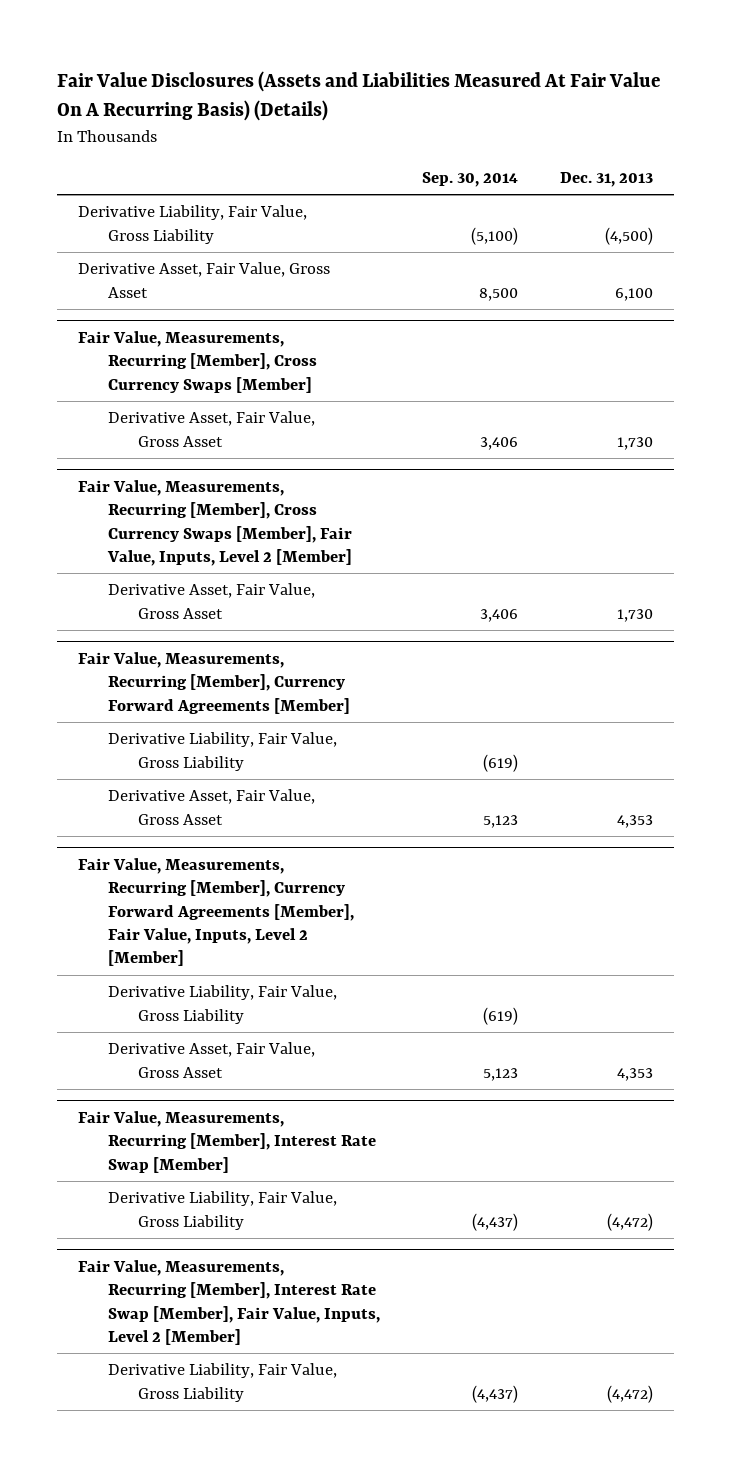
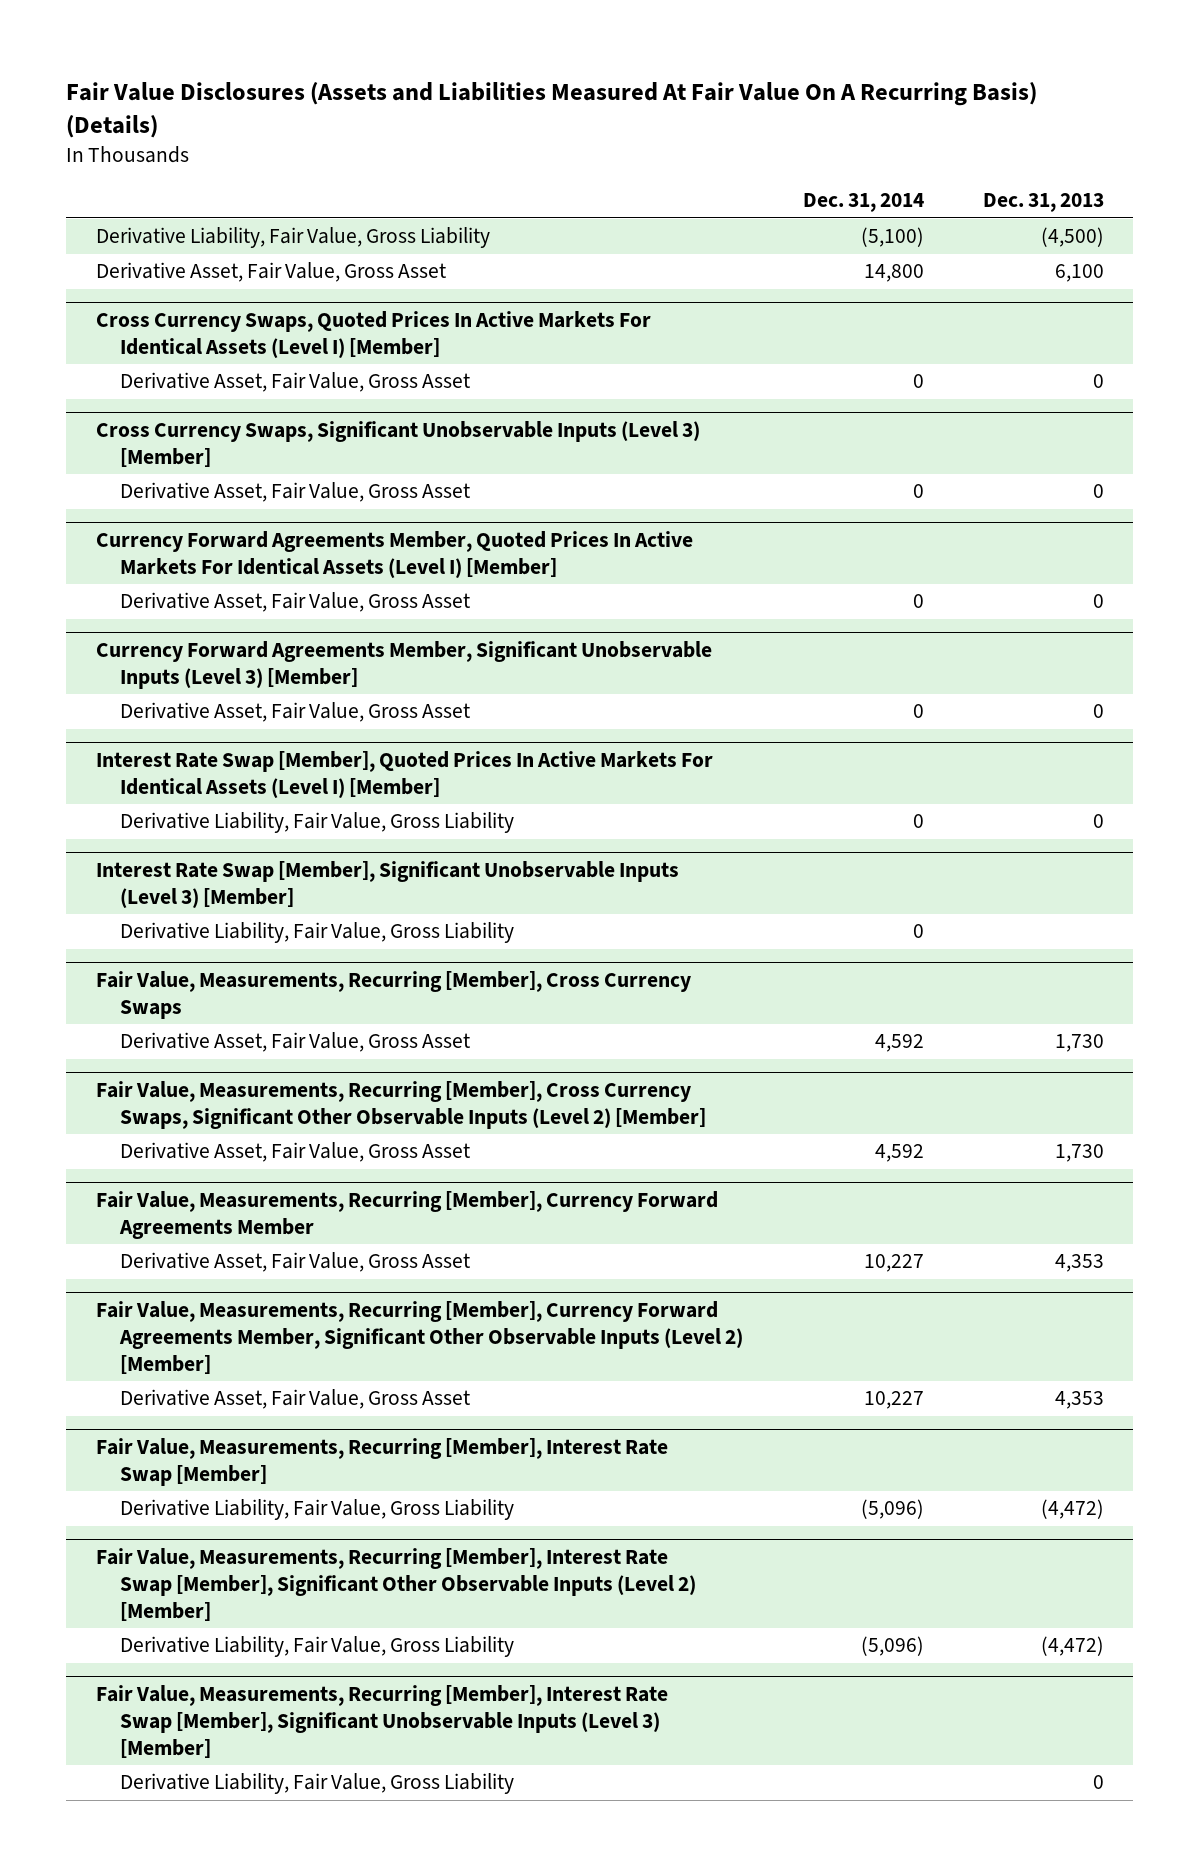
- | Sep. 30, 2014 | Dec. 31, 2013
+ | Dec. 31, 2014 | Dec. 31, 2013
- Fair Value, Measurements, Recurring [Member], Cross Currency Swaps [Member]
+ Cross Currency Swaps, Quoted Prices In Active Markets For Identical Assets (Level I) [Member]
+ Derivative Asset, Fair Value, Gross Asset | 0 | 0
+ Cross Currency Swaps, Significant Unobservable Inputs (Level 3) [Member]
+ Derivative Asset, Fair Value, Gross Asset | 0 | 0
+ Currency Forward Agreements Member, Quoted Prices In Active Markets For Identical Assets (Level I) [Member]
+ Derivative Asset, Fair Value, Gross Asset | 0 | 0
+ Currency Forward Agreements Member, Significant Unobservable Inputs (Level 3) [Member]
+ Derivative Asset, Fair Value, Gross Asset | 0 | 0
+ Interest Rate Swap [Member], Quoted Prices In Active Markets For Identical Assets (Level I) [Member]
+ Derivative Liability, Fair Value, Gross Liability | 0 | 0
+ Interest Rate Swap [Member], Significant Unobservable Inputs (Level 3) [Member]
+ Derivative Liability, Fair Value, Gross Liability | 0 |
+ Fair Value, Measurements, Recurring [Member], Cross Currency Swaps
- Fair Value, Measurements, Recurring [Member], Cross Currency Swaps [Member], Fair Value, Inputs, Level 2 [Member]
+ Fair Value, Measurements, Recurring [Member], Cross Currency Swaps, Significant Other Observable Inputs (Level 2) [Member]
- Fair Value, Measurements, Recurring [Member], Currency Forward Agreements [Member]
- Derivative Liability, Fair Value, Gross Liability | (619) |
+ Fair Value, Measurements, Recurring [Member], Currency Forward Agreements Member
- Fair Value, Measurements, Recurring [Member], Currency Forward Agreements [Member], Fair Value, Inputs, Level 2 [Member]
- Derivative Liability, Fair Value, Gross Liability | (619) |
+ Fair Value, Measurements, Recurring [Member], Currency Forward Agreements Member, Significant Other Observable Inputs (Level 2) [Member]
- Fair Value, Measurements, Recurring [Member], Interest Rate Swap [Member], Fair Value, Inputs, Level 2 [Member]
+ Fair Value, Measurements, Recurring [Member], Interest Rate Swap [Member], Significant Other Observable Inputs (Level 2) [Member]
+ Fair Value, Measurements, Recurring [Member], Interest Rate Swap [Member], Significant Unobservable Inputs (Level 3) [Member]
+ Derivative Liability, Fair Value, Gross Liability | | 0

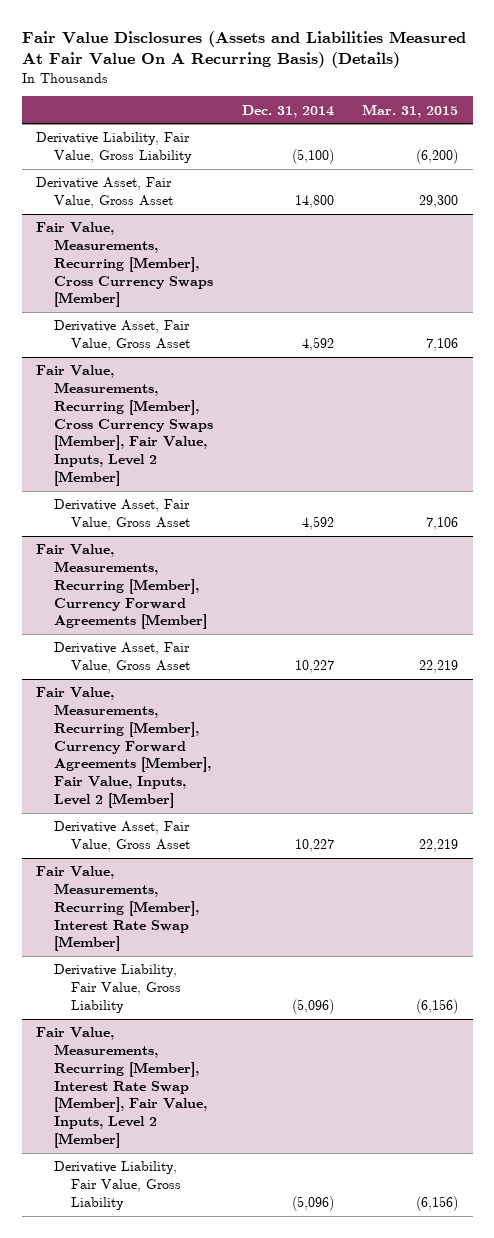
- | Dec. 31, 2014 | Dec. 31, 2013
+ | Dec. 31, 2014 | Mar. 31, 2015
- Cross Currency Swaps, Quoted Prices In Active Markets For Identical Assets (Level I) [Member]
- Derivative Asset, Fair Value, Gross Asset | 0 | 0
- Cross Currency Swaps, Significant Unobservable Inputs (Level 3) [Member]
- Derivative Asset, Fair Value, Gross Asset | 0 | 0
- Currency Forward Agreements Member, Quoted Prices In Active Markets For Identical Assets (Level I) [Member]
- Derivative Asset, Fair Value, Gross Asset | 0 | 0
- Currency Forward Agreements Member, Significant Unobservable Inputs (Level 3) [Member]
- Derivative Asset, Fair Value, Gross Asset | 0 | 0
- Interest Rate Swap [Member], Quoted Prices In Active Markets For Identical Assets (Level I) [Member]
- Derivative Liability, Fair Value, Gross Liability | 0 | 0
- Interest Rate Swap [Member], Significant Unobservable Inputs (Level 3) [Member]
- Derivative Liability, Fair Value, Gross Liability | 0 |
- Fair Value, Measurements, Recurring [Member], Cross Currency Swaps
+ Fair Value, Measurements, Recurring [Member], Cross Currency Swaps [Member]
- Fair Value, Measurements, Recurring [Member], Cross Currency Swaps, Significant Other Observable Inputs (Level 2) [Member]
+ Fair Value, Measurements, Recurring [Member], Cross Currency Swaps [Member], Fair Value, Inputs, Level 2 [Member]
- Fair Value, Measurements, Recurring [Member], Currency Forward Agreements Member
+ Fair Value, Measurements, Recurring [Member], Currency Forward Agreements [Member]
- Fair Value, Measurements, Recurring [Member], Currency Forward Agreements Member, Significant Other Observable Inputs (Level 2) [Member]
+ Fair Value, Measurements, Recurring [Member], Currency Forward Agreements [Member], Fair Value, Inputs, Level 2 [Member]
- Fair Value, Measurements, Recurring [Member], Interest Rate Swap [Member], Significant Other Observable Inputs (Level 2) [Member]
+ Fair Value, Measurements, Recurring [Member], Interest Rate Swap [Member], Fair Value, Inputs, Level 2 [Member]
- Fair Value, Measurements, Recurring [Member], Interest Rate Swap [Member], Significant Unobservable Inputs (Level 3) [Member]
- Derivative Liability, Fair Value, Gross Liability | | 0

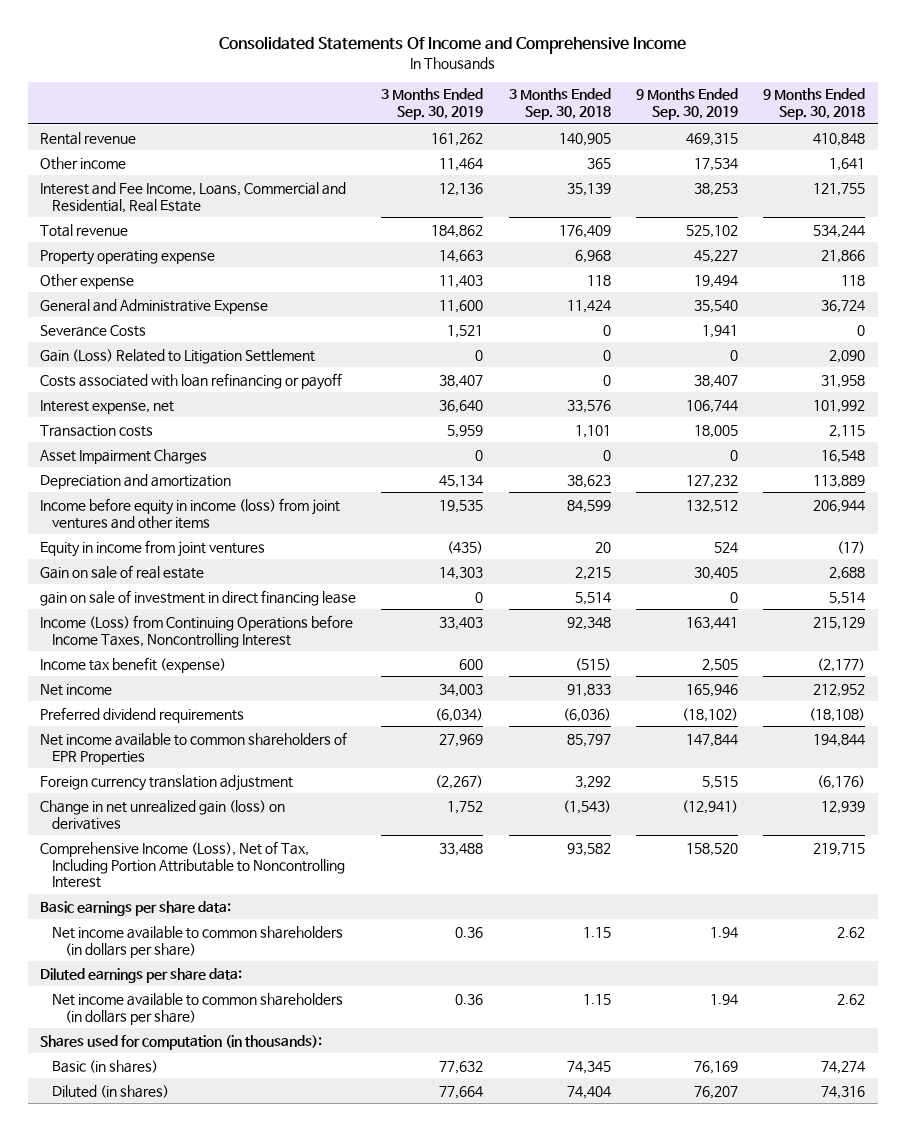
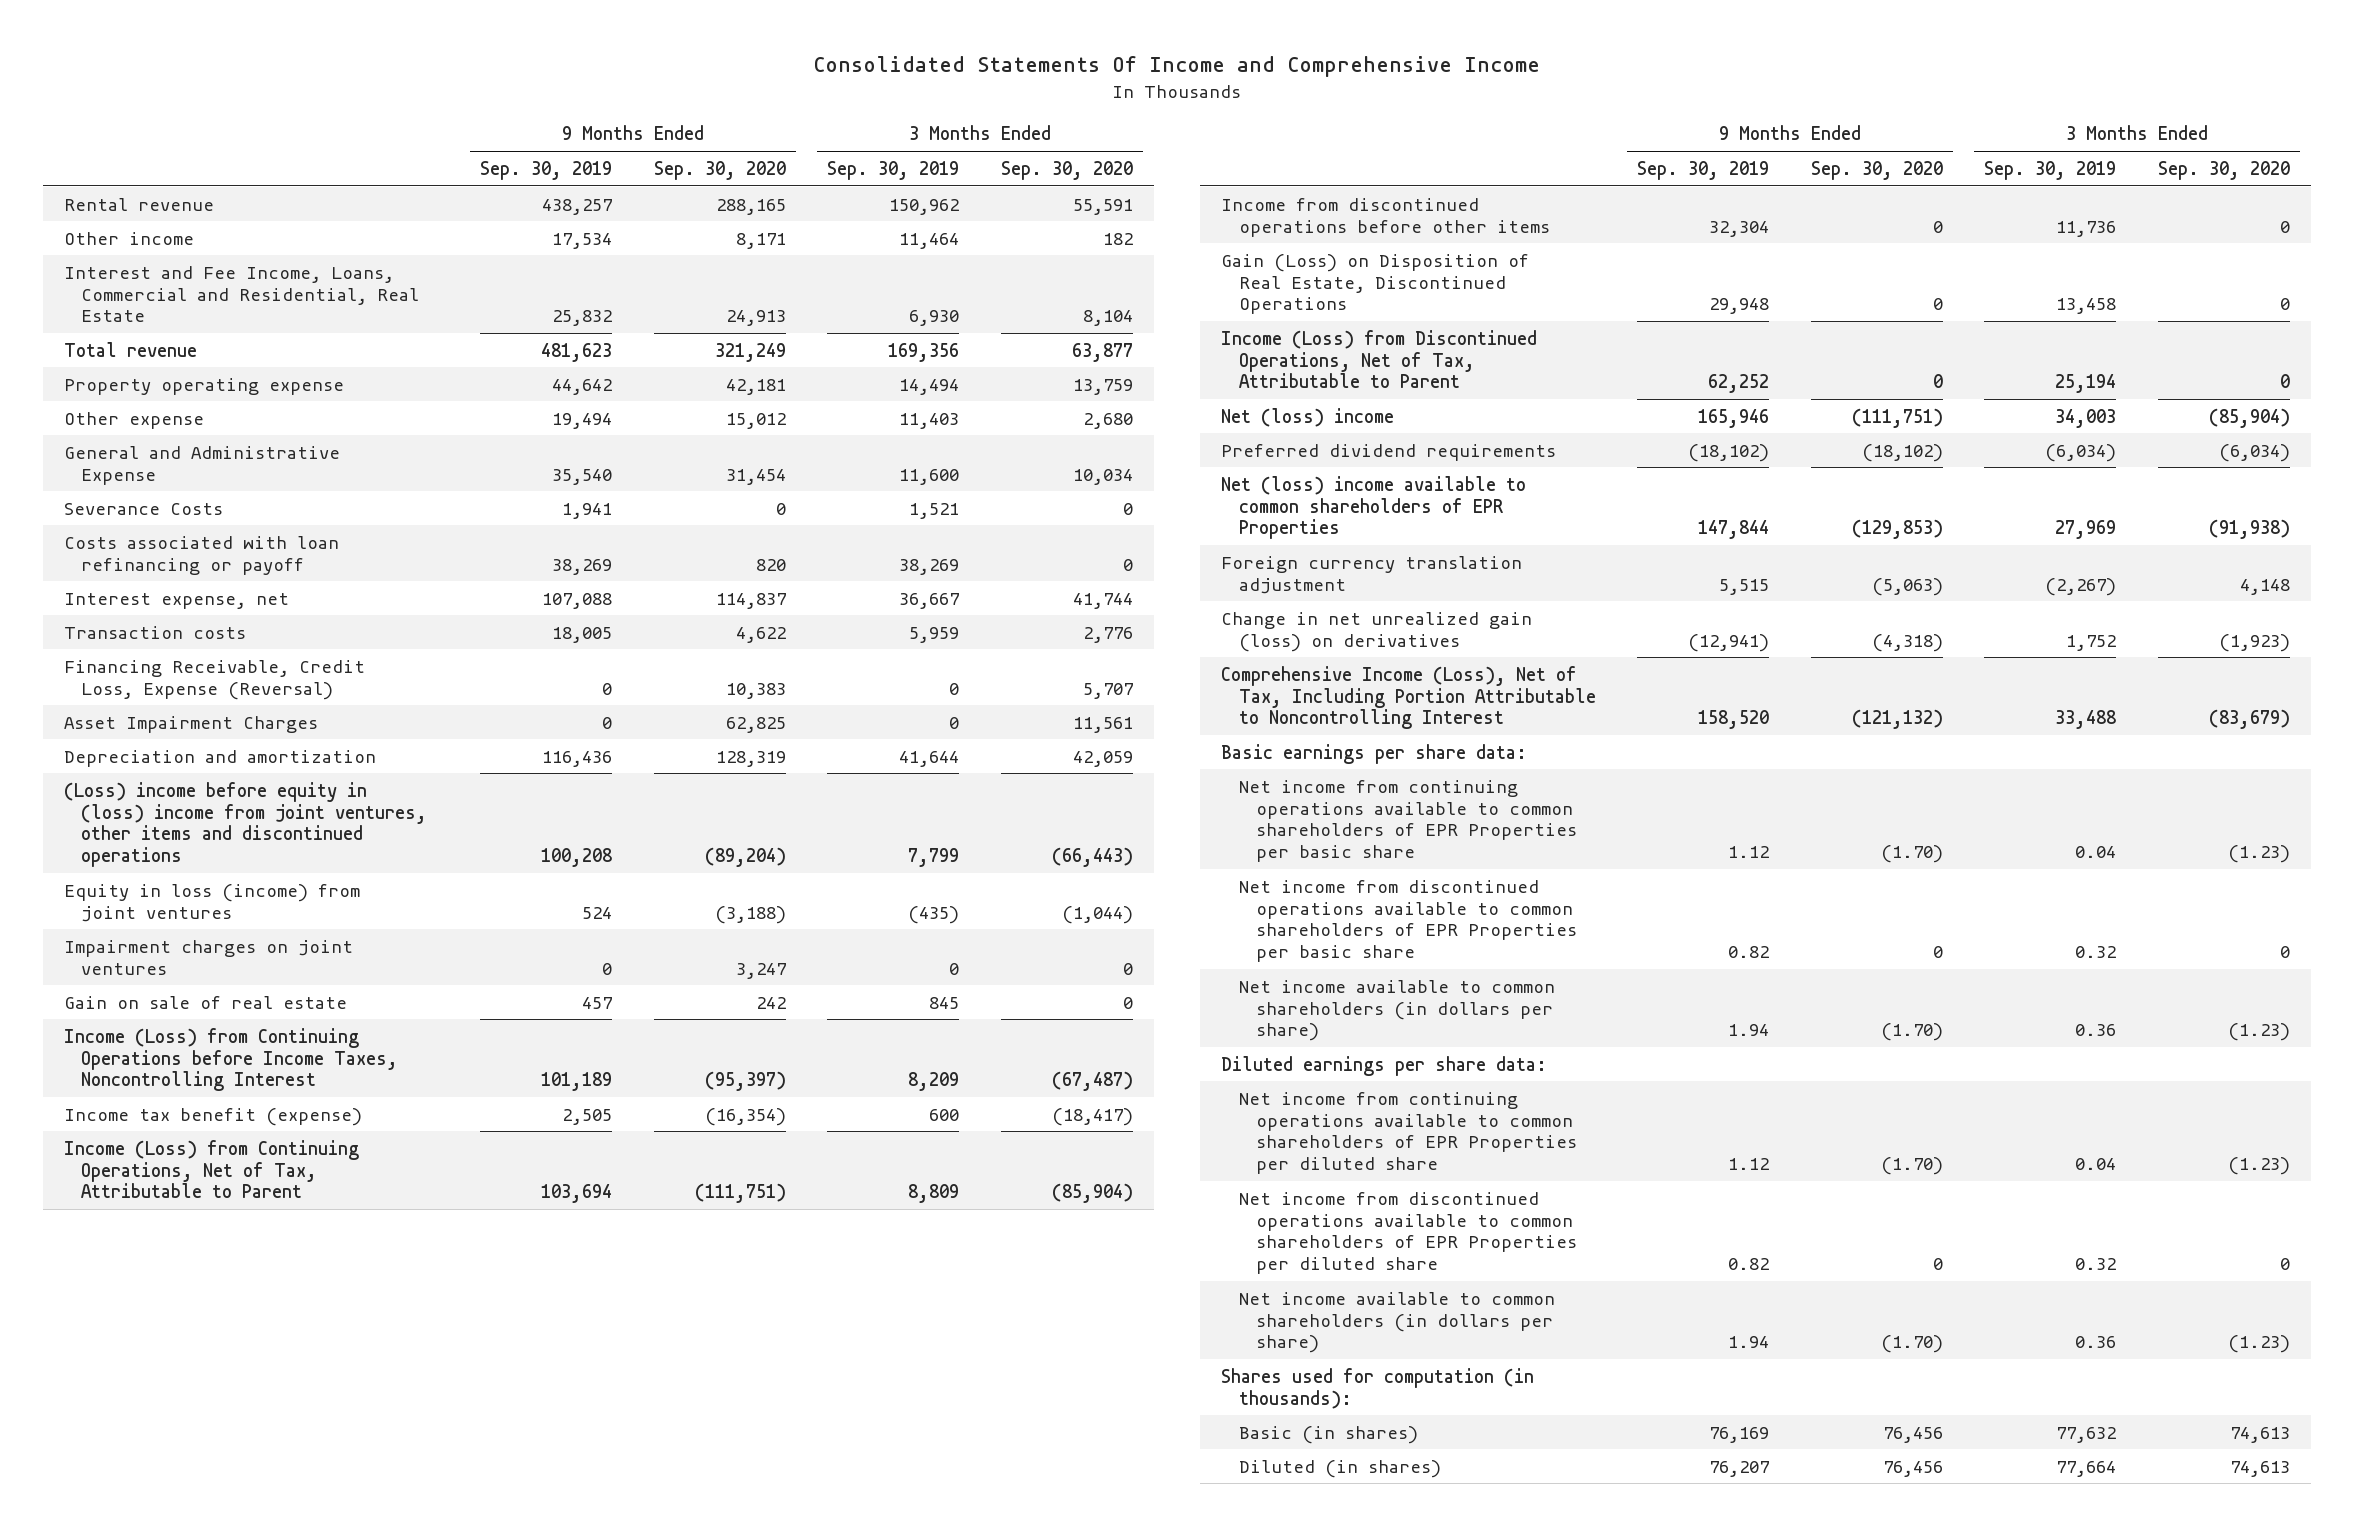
- | 3 Months Ended Sep. 30, 2019 | 3 Months Ended Sep. 30, 2018 | 9 Months Ended Sep. 30, 2019 | 9 Months Ended Sep. 30, 2018
+ | 9 Months Ended Sep. 30, 2019 | 9 Months Ended Sep. 30, 2020 | 3 Months Ended Sep. 30, 2019 | 3 Months Ended Sep. 30, 2020
- Rental revenue | 161,262 | 140,905 | 469,315 | 410,848
+ Rental revenue | 438,257 | 288,165 | 150,962 | 55,591
- Interest and Fee Income, Loans, Commercial and Residential, Real Estate | 12,136 | 35,139 | 38,253 | 121,755
- Total revenue | 184,862 | 176,409 | 525,102 | 534,244
- Property operating expense | 14,663 | 6,968 | 45,227 | 21,866
+ Interest and Fee Income, Loans, Commercial and Residential, Real Estate | 25,832 | 24,913 | 6,930 | 8,104
+ Total revenue | 481,623 | 321,249 | 169,356 | 63,877
+ Property operating expense | 44,642 | 42,181 | 14,494 | 13,759
- Gain (Loss) Related to Litigation Settlement | 0 | 0 | 0 | 2,090
- Costs associated with loan refinancing or payoff | 38,407 | 0 | 38,407 | 31,958
- Interest expense, net | 36,640 | 33,576 | 106,744 | 101,992
+ Costs associated with loan refinancing or payoff | 38,269 | 820 | 38,269 | 0
+ Interest expense, net | 107,088 | 114,837 | 36,667 | 41,744
+ Financing Receivable, Credit Loss, Expense (Reversal) | 0 | 10,383 | 0 | 5,707
- Depreciation and amortization | 45,134 | 38,623 | 127,232 | 113,889
- Income before equity in income (loss) from joint ventures and other items | 19,535 | 84,599 | 132,512 | 206,944
- Equity in income from joint ventures | (435) | 20 | 524 | (17)
- Gain on sale of real estate | 14,303 | 2,215 | 30,405 | 2,688
- gain on sale of investment in direct financing lease | 0 | 5,514 | 0 | 5,514
- Income (Loss) from Continuing Operations before Income Taxes, Noncontrolling Interest | 33,403 | 92,348 | 163,441 | 215,129
+ Depreciation and amortization | 116,436 | 128,319 | 41,644 | 42,059
+ (Loss) income before equity in (loss) income from joint ventures, other items and discontinued operations | 100,208 | (89,204) | 7,799 | (66,443)
+ Equity in loss (income) from joint ventures | 524 | (3,188) | (435) | (1,044)
+ Impairment charges on joint ventures | 0 | 3,247 | 0 | 0
+ Gain on sale of real estate | 457 | 242 | 845 | 0
+ Income (Loss) from Continuing Operations before Income Taxes, Noncontrolling Interest | 101,189 | (95,397) | 8,209 | (67,487)
- Net income | 34,003 | 91,833 | 165,946 | 212,952
+ Income (Loss) from Continuing Operations, Net of Tax, Attributable to Parent | 103,694 | (111,751) | 8,809 | (85,904)
+ Income from discontinued operations before other items | 32,304 | 0 | 11,736 | 0
+ Gain (Loss) on Disposition of Real Estate, Discontinued Operations | 29,948 | 0 | 13,458 | 0
+ Income (Loss) from Discontinued Operations, Net of Tax, Attributable to Parent | 62,252 | 0 | 25,194 | 0
+ Net (loss) income | 165,946 | (111,751) | 34,003 | (85,904)
- Net income available to common shareholders of EPR Properties | 27,969 | 85,797 | 147,844 | 194,844
+ Net (loss) income available to common shareholders of EPR Properties | 147,844 | (129,853) | 27,969 | (91,938)
+ Net income from continuing operations available to common shareholders of EPR Properties per basic share | 1.12 | (1.70) | 0.04 | (1.23)
+ Net income from discontinued operations available to common shareholders of EPR Properties per basic share | 0.82 | 0 | 0.32 | 0
+ Net income from continuing operations available to common shareholders of EPR Properties per diluted share | 1.12 | (1.70) | 0.04 | (1.23)
+ Net income from discontinued operations available to common shareholders of EPR Properties per diluted share | 0.82 | 0 | 0.32 | 0

